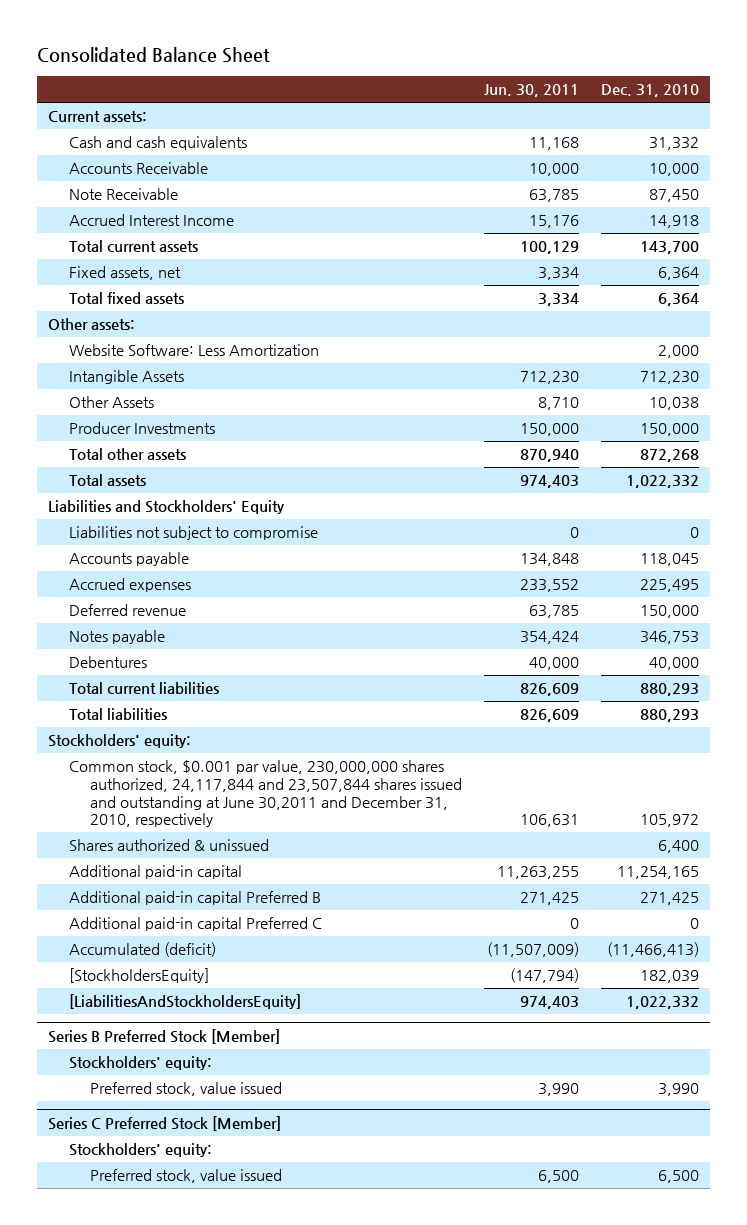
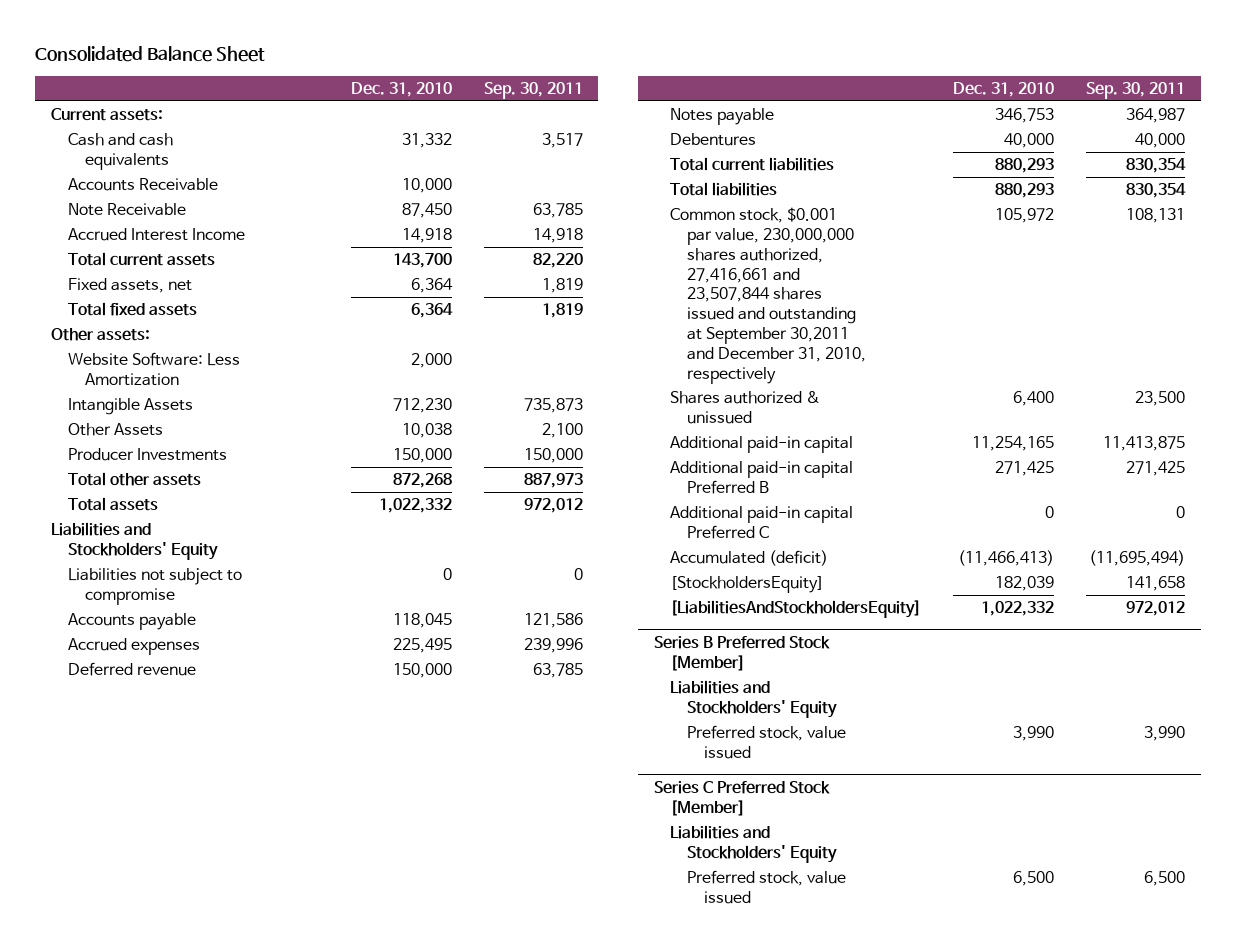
- | Jun. 30, 2011 | Dec. 31, 2010
+ | Dec. 31, 2010 | Sep. 30, 2011
- Stockholders' equity:
- Common stock, $0.001 par value, 230,000,000 shares authorized, 24,117,844 and 23,507,844 shares issued and outstanding at June 30,2011 and December 31, 2010, respectively | 106,631 | 105,972
+ Common stock, $0.001 par value, 230,000,000 shares authorized, 27,416,661 and 23,507,844 shares issued and outstanding at September 30,2011 and December 31, 2010, respectively | 105,972 | 108,131
@ Series B Preferred Stock [Member]
- Stockholders' equity:
+ Liabilities and Stockholders' Equity
@ Series C Preferred Stock [Member]
- Stockholders' equity:
+ Liabilities and Stockholders' Equity

